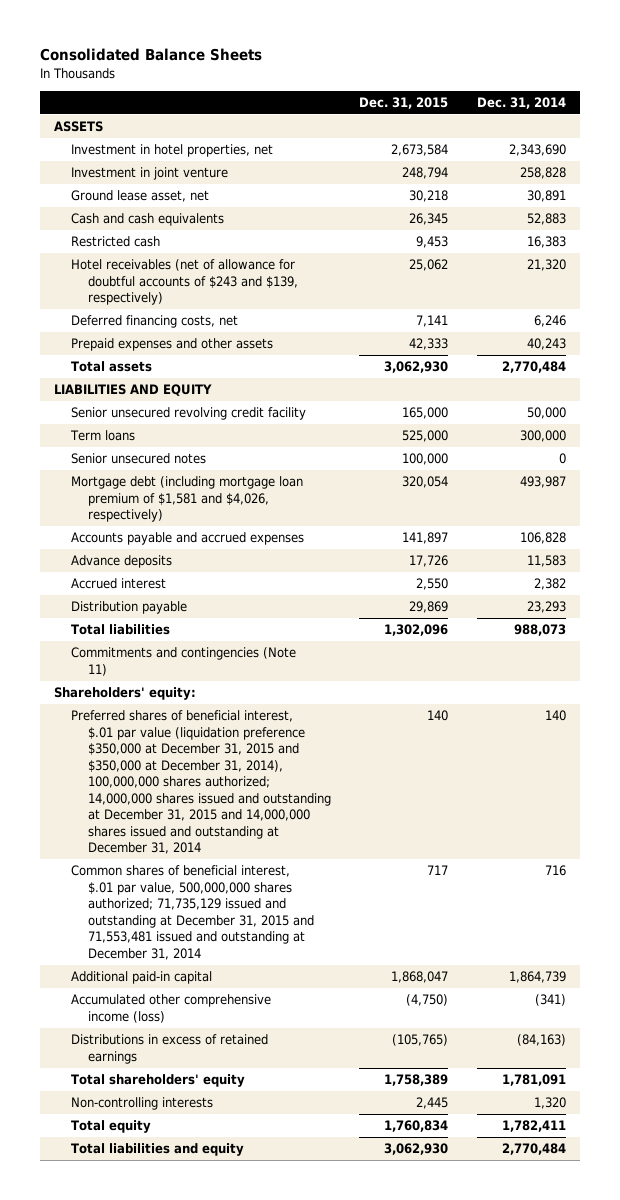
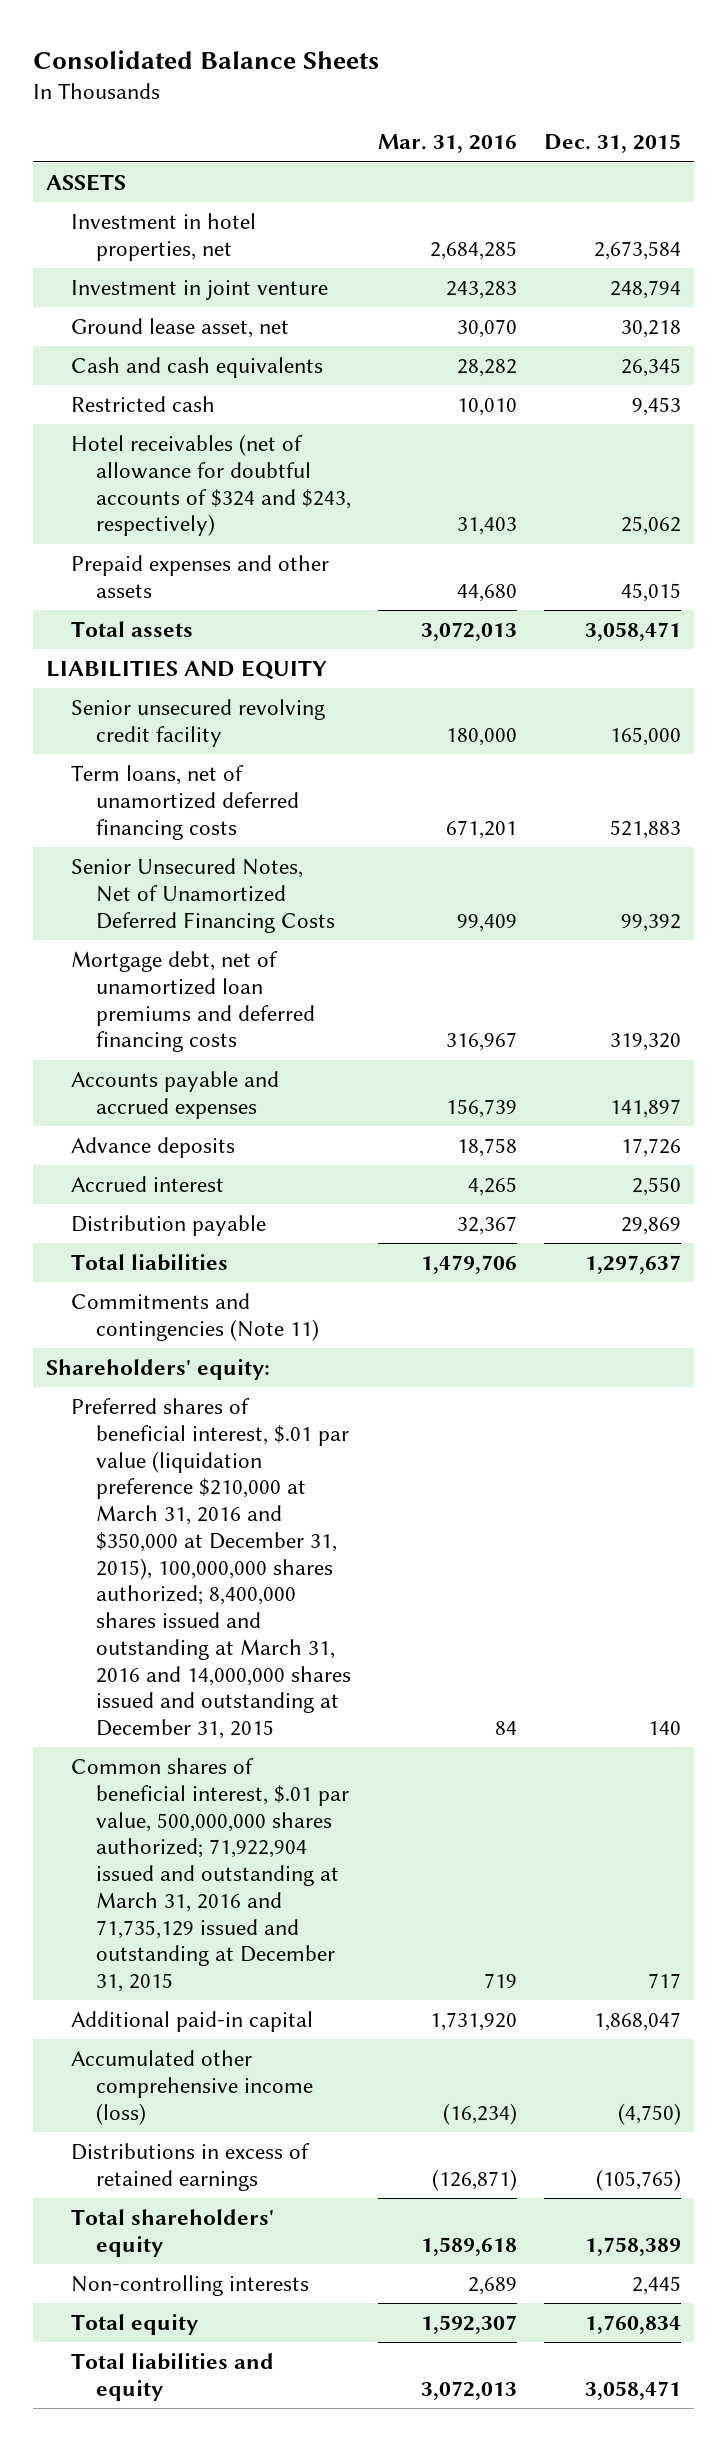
- | Dec. 31, 2015 | Dec. 31, 2014
+ | Mar. 31, 2016 | Dec. 31, 2015
- Hotel receivables (net of allowance for doubtful accounts of $243 and $139, respectively) | 25,062 | 21,320
- Deferred financing costs, net | 7,141 | 6,246
- Prepaid expenses and other assets | 42,333 | 40,243
- Total assets | 3,062,930 | 2,770,484
+ Hotel receivables (net of allowance for doubtful accounts of $324 and $243, respectively) | 31,403 | 25,062
+ Prepaid expenses and other assets | 44,680 | 45,015
+ Total assets | 3,072,013 | 3,058,471
- Term loans | 525,000 | 300,000
- Senior unsecured notes | 100,000 | 0
- Mortgage debt (including mortgage loan premium of $1,581 and $4,026, respectively) | 320,054 | 493,987
+ Term loans, net of unamortized deferred financing costs | 671,201 | 521,883
+ Senior Unsecured Notes, Net of Unamortized Deferred Financing Costs | 99,409 | 99,392
+ Mortgage debt, net of unamortized loan premiums and deferred financing costs | 316,967 | 319,320
- Total liabilities | 1,302,096 | 988,073
+ Total liabilities | 1,479,706 | 1,297,637
- Preferred shares of beneficial interest, $.01 par value (liquidation preference $350,000 at December 31, 2015 and $350,000 at December 31, 2014), 100,000,000 shares authorized; 14,000,000 shares issued and outstanding at December 31, 2015 and 14,000,000 shares issued and outstanding at December 31, 2014 | 140 | 140
- Common shares of beneficial interest, $.01 par value, 500,000,000 shares authorized; 71,735,129 issued and outstanding at December 31, 2015 and 71,553,481 issued and outstanding at December 31, 2014 | 717 | 716
+ Preferred shares of beneficial interest, $.01 par value (liquidation preference $210,000 at March 31, 2016 and $350,000 at December 31, 2015), 100,000,000 shares authorized; 8,400,000 shares issued and outstanding at March 31, 2016 and 14,000,000 shares issued and outstanding at December 31, 2015 | 84 | 140
+ Common shares of beneficial interest, $.01 par value, 500,000,000 shares authorized; 71,922,904 issued and outstanding at March 31, 2016 and 71,735,129 issued and outstanding at December 31, 2015 | 719 | 717
- Total liabilities and equity | 3,062,930 | 2,770,484
+ Total liabilities and equity | 3,072,013 | 3,058,471

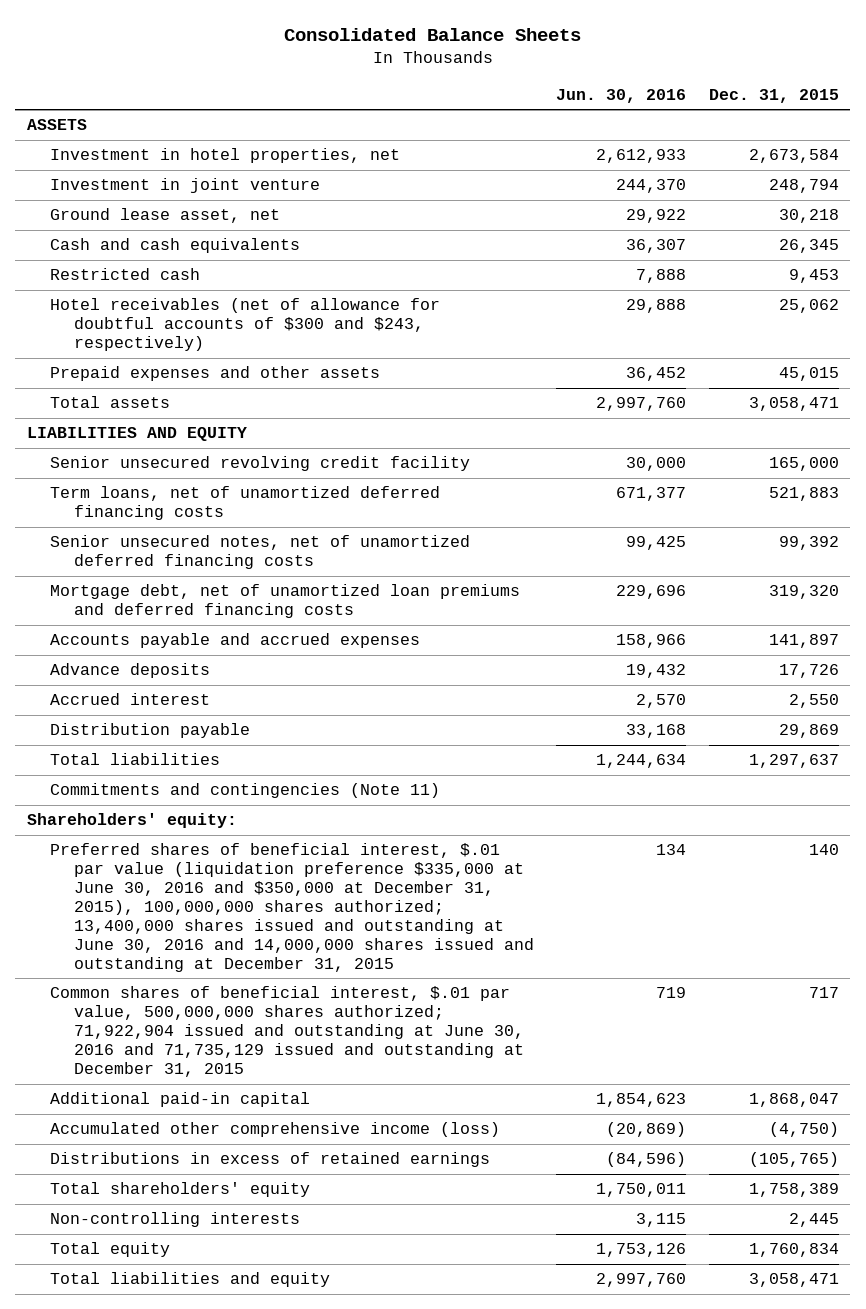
- | Mar. 31, 2016 | Dec. 31, 2015
+ | Jun. 30, 2016 | Dec. 31, 2015
- Hotel receivables (net of allowance for doubtful accounts of $324 and $243, respectively) | 31,403 | 25,062
+ Hotel receivables (net of allowance for doubtful accounts of $300 and $243, respectively) | 29,888 | 25,062
- Senior Unsecured Notes, Net of Unamortized Deferred Financing Costs | 99,409 | 99,392
+ Senior unsecured notes, net of unamortized deferred financing costs | 99,425 | 99,392
- Preferred shares of beneficial interest, $.01 par value (liquidation preference $210,000 at March 31, 2016 and $350,000 at December 31, 2015), 100,000,000 shares authorized; 8,400,000 shares issued and outstanding at March 31, 2016 and 14,000,000 shares issued and outstanding at December 31, 2015 | 84 | 140
- Common shares of beneficial interest, $.01 par value, 500,000,000 shares authorized; 71,922,904 issued and outstanding at March 31, 2016 and 71,735,129 issued and outstanding at December 31, 2015 | 719 | 717
+ Preferred shares of beneficial interest, $.01 par value (liquidation preference $335,000 at June 30, 2016 and $350,000 at December 31, 2015), 100,000,000 shares authorized; 13,400,000 shares issued and outstanding at June 30, 2016 and 14,000,000 shares issued and outstanding at December 31, 2015 | 134 | 140
+ Common shares of beneficial interest, $.01 par value, 500,000,000 shares authorized; 71,922,904 issued and outstanding at June 30, 2016 and 71,735,129 issued and outstanding at December 31, 2015 | 719 | 717

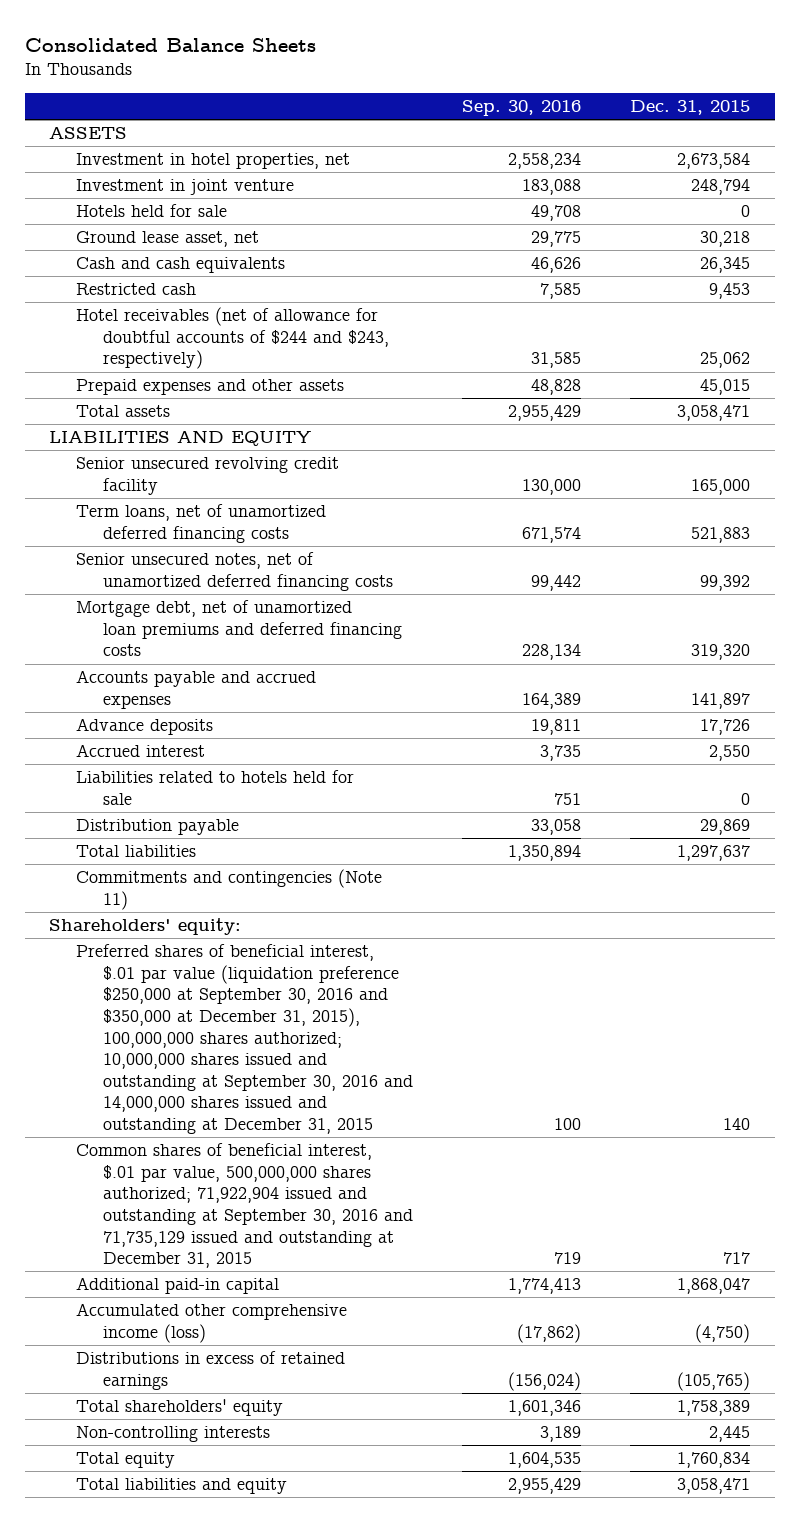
- | Jun. 30, 2016 | Dec. 31, 2015
+ | Sep. 30, 2016 | Dec. 31, 2015
+ Hotels held for sale | 49,708 | 0
- Hotel receivables (net of allowance for doubtful accounts of $300 and $243, respectively) | 29,888 | 25,062
+ Hotel receivables (net of allowance for doubtful accounts of $244 and $243, respectively) | 31,585 | 25,062
+ Liabilities related to hotels held for sale | 751 | 0
- Preferred shares of beneficial interest, $.01 par value (liquidation preference $335,000 at June 30, 2016 and $350,000 at December 31, 2015), 100,000,000 shares authorized; 13,400,000 shares issued and outstanding at June 30, 2016 and 14,000,000 shares issued and outstanding at December 31, 2015 | 134 | 140
- Common shares of beneficial interest, $.01 par value, 500,000,000 shares authorized; 71,922,904 issued and outstanding at June 30, 2016 and 71,735,129 issued and outstanding at December 31, 2015 | 719 | 717
+ Preferred shares of beneficial interest, $.01 par value (liquidation preference $250,000 at September 30, 2016 and $350,000 at December 31, 2015), 100,000,000 shares authorized; 10,000,000 shares issued and outstanding at September 30, 2016 and 14,000,000 shares issued and outstanding at December 31, 2015 | 100 | 140
+ Common shares of beneficial interest, $.01 par value, 500,000,000 shares authorized; 71,922,904 issued and outstanding at September 30, 2016 and 71,735,129 issued and outstanding at December 31, 2015 | 719 | 717

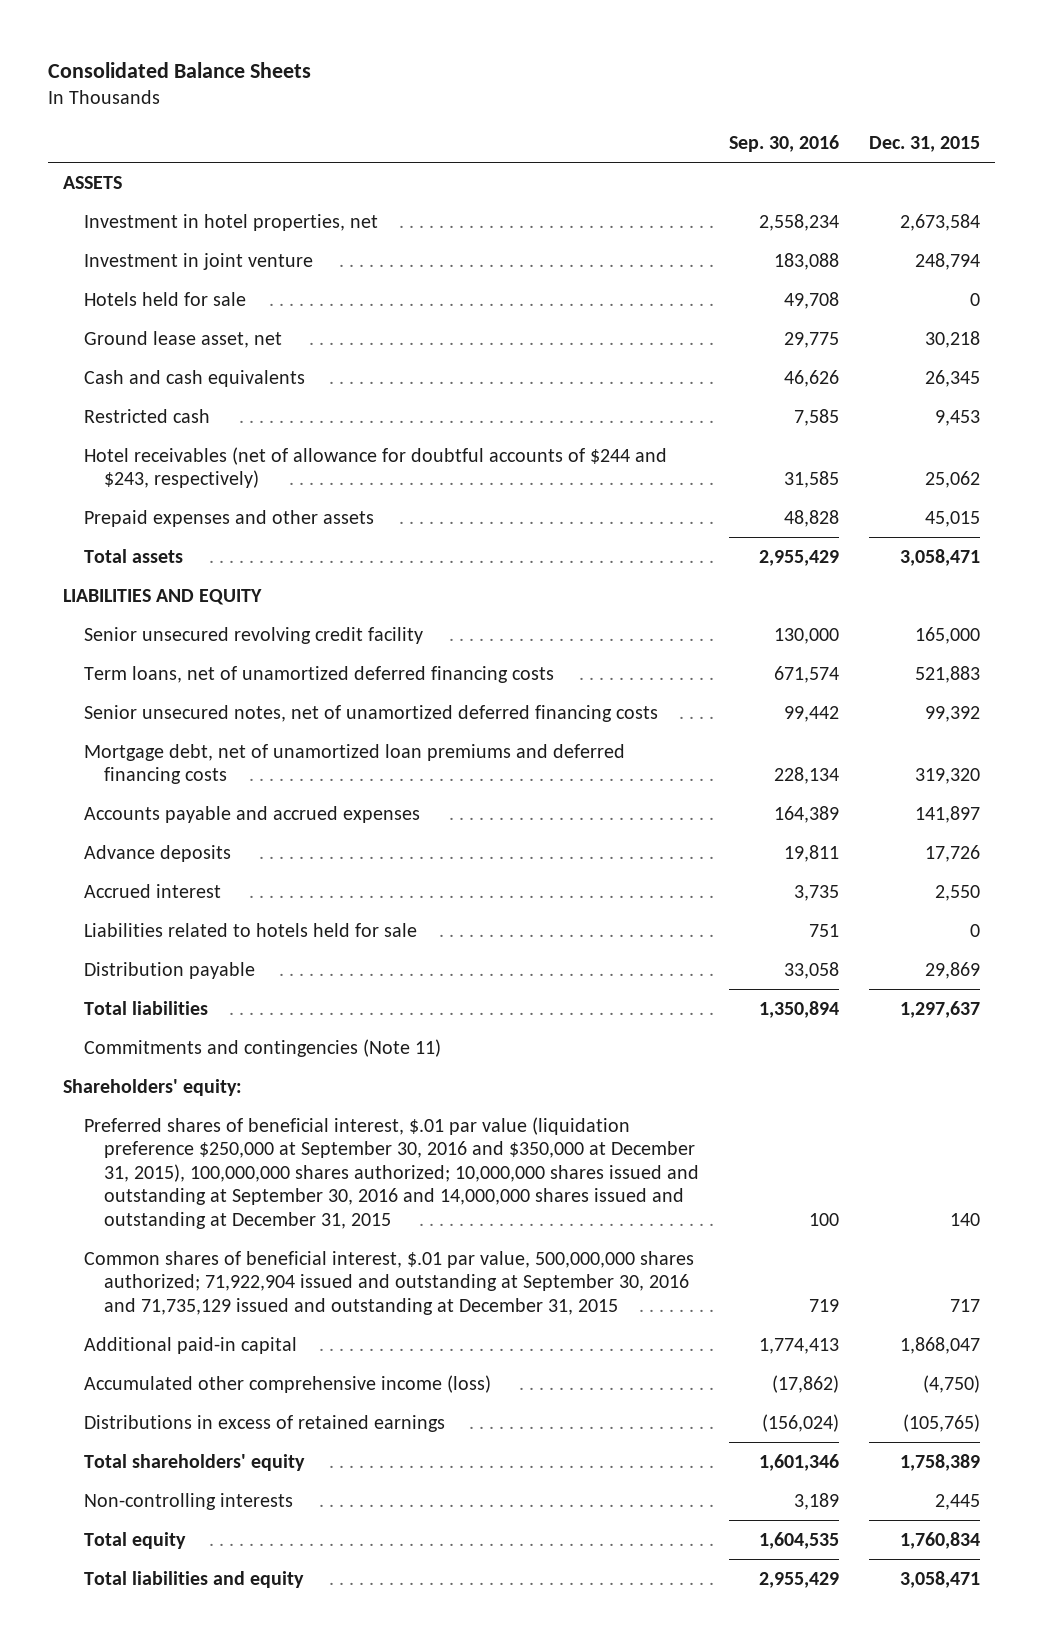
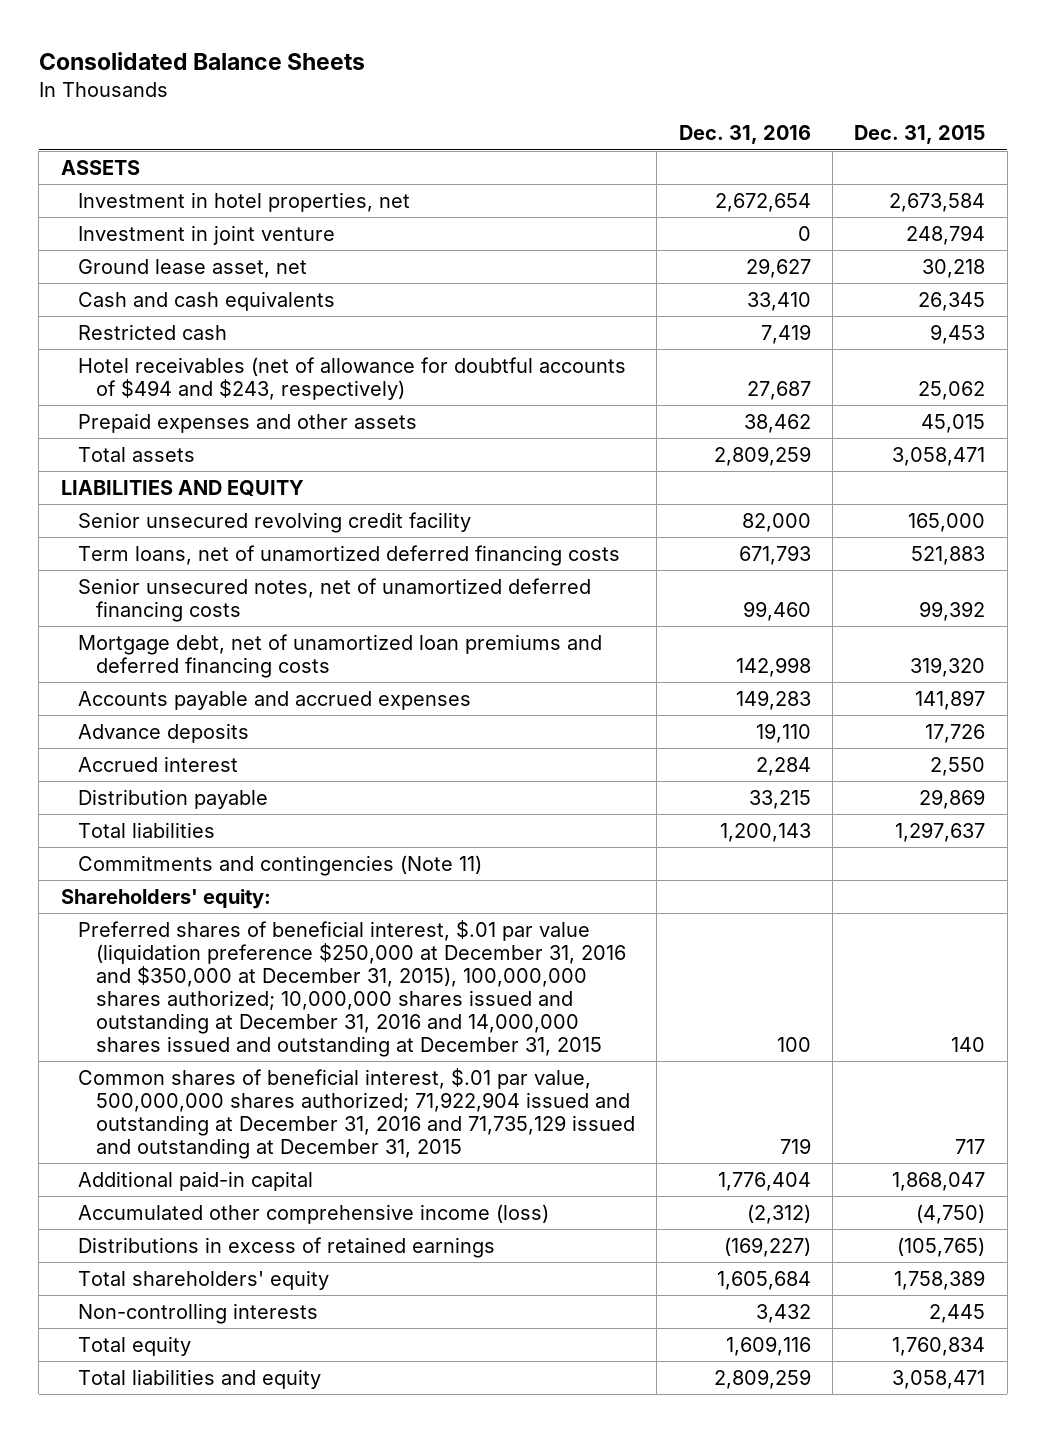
- | Sep. 30, 2016 | Dec. 31, 2015
+ | Dec. 31, 2016 | Dec. 31, 2015
- Hotels held for sale | 49,708 | 0
- Hotel receivables (net of allowance for doubtful accounts of $244 and $243, respectively) | 31,585 | 25,062
+ Hotel receivables (net of allowance for doubtful accounts of $494 and $243, respectively) | 27,687 | 25,062
- Liabilities related to hotels held for sale | 751 | 0
- Preferred shares of beneficial interest, $.01 par value (liquidation preference $250,000 at September 30, 2016 and $350,000 at December 31, 2015), 100,000,000 shares authorized; 10,000,000 shares issued and outstanding at September 30, 2016 and 14,000,000 shares issued and outstanding at December 31, 2015 | 100 | 140
- Common shares of beneficial interest, $.01 par value, 500,000,000 shares authorized; 71,922,904 issued and outstanding at September 30, 2016 and 71,735,129 issued and outstanding at December 31, 2015 | 719 | 717
+ Preferred shares of beneficial interest, $.01 par value (liquidation preference $250,000 at December 31, 2016 and $350,000 at December 31, 2015), 100,000,000 shares authorized; 10,000,000 shares issued and outstanding at December 31, 2016 and 14,000,000 shares issued and outstanding at December 31, 2015 | 100 | 140
+ Common shares of beneficial interest, $.01 par value, 500,000,000 shares authorized; 71,922,904 issued and outstanding at December 31, 2016 and 71,735,129 issued and outstanding at December 31, 2015 | 719 | 717

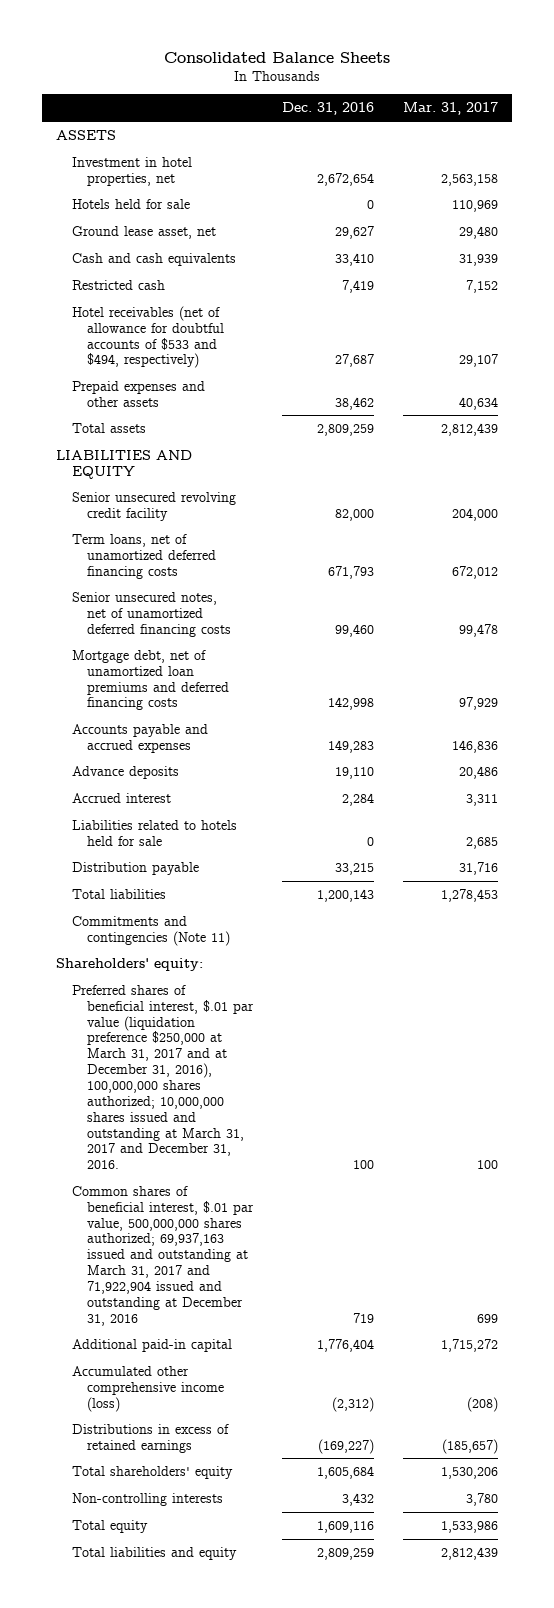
- | Dec. 31, 2016 | Dec. 31, 2015
+ | Dec. 31, 2016 | Mar. 31, 2017
- Investment in joint venture | 0 | 248,794
+ Hotels held for sale | 0 | 110,969
- Hotel receivables (net of allowance for doubtful accounts of $494 and $243, respectively) | 27,687 | 25,062
+ Hotel receivables (net of allowance for doubtful accounts of $533 and $494, respectively) | 27,687 | 29,107
+ Liabilities related to hotels held for sale | 0 | 2,685
- Preferred shares of beneficial interest, $.01 par value (liquidation preference $250,000 at December 31, 2016 and $350,000 at December 31, 2015), 100,000,000 shares authorized; 10,000,000 shares issued and outstanding at December 31, 2016 and 14,000,000 shares issued and outstanding at December 31, 2015 | 100 | 140
- Common shares of beneficial interest, $.01 par value, 500,000,000 shares authorized; 71,922,904 issued and outstanding at December 31, 2016 and 71,735,129 issued and outstanding at December 31, 2015 | 719 | 717
+ Preferred shares of beneficial interest, $.01 par value (liquidation preference $250,000 at March 31, 2017 and at December 31, 2016), 100,000,000 shares authorized; 10,000,000 shares issued and outstanding at March 31, 2017 and December 31, 2016. | 100 | 100
+ Common shares of beneficial interest, $.01 par value, 500,000,000 shares authorized; 69,937,163 issued and outstanding at March 31, 2017 and 71,922,904 issued and outstanding at December 31, 2016 | 719 | 699

